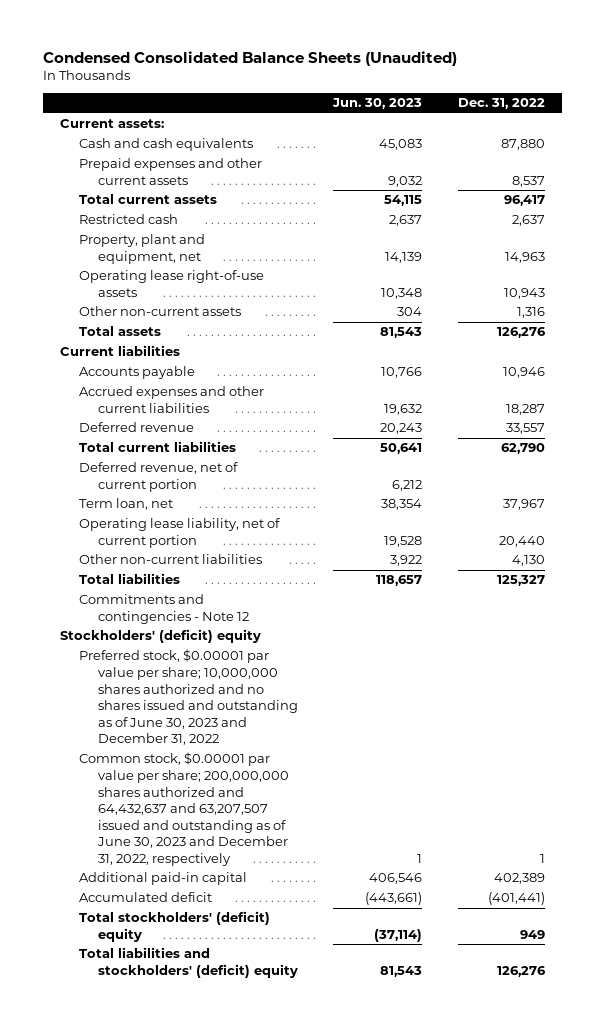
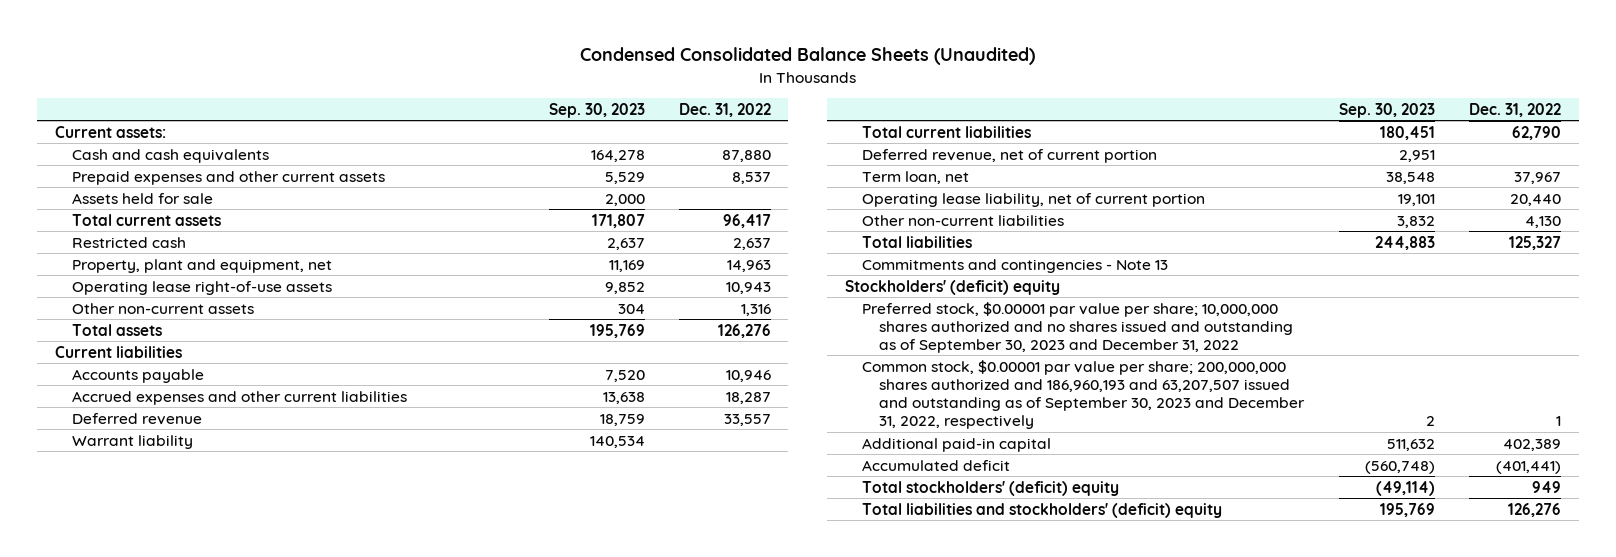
- | Jun. 30, 2023 | Dec. 31, 2022
+ | Sep. 30, 2023 | Dec. 31, 2022
+ Assets held for sale | 2,000 |
+ Warrant liability | 140,534 |
- Commitments and contingencies - Note 12
+ Commitments and contingencies - Note 13
- Preferred stock, $0.00001 par value per share; 10,000,000 shares authorized and no shares issued and outstanding as of June 30, 2023 and December 31, 2022
- Common stock, $0.00001 par value per share; 200,000,000 shares authorized and 64,432,637 and 63,207,507 issued and outstanding as of June 30, 2023 and December 31, 2022, respectively | 1 | 1
+ Preferred stock, $0.00001 par value per share; 10,000,000 shares authorized and no shares issued and outstanding as of September 30, 2023 and December 31, 2022
+ Common stock, $0.00001 par value per share; 200,000,000 shares authorized and 186,960,193 and 63,207,507 issued and outstanding as of September 30, 2023 and December 31, 2022, respectively | 2 | 1

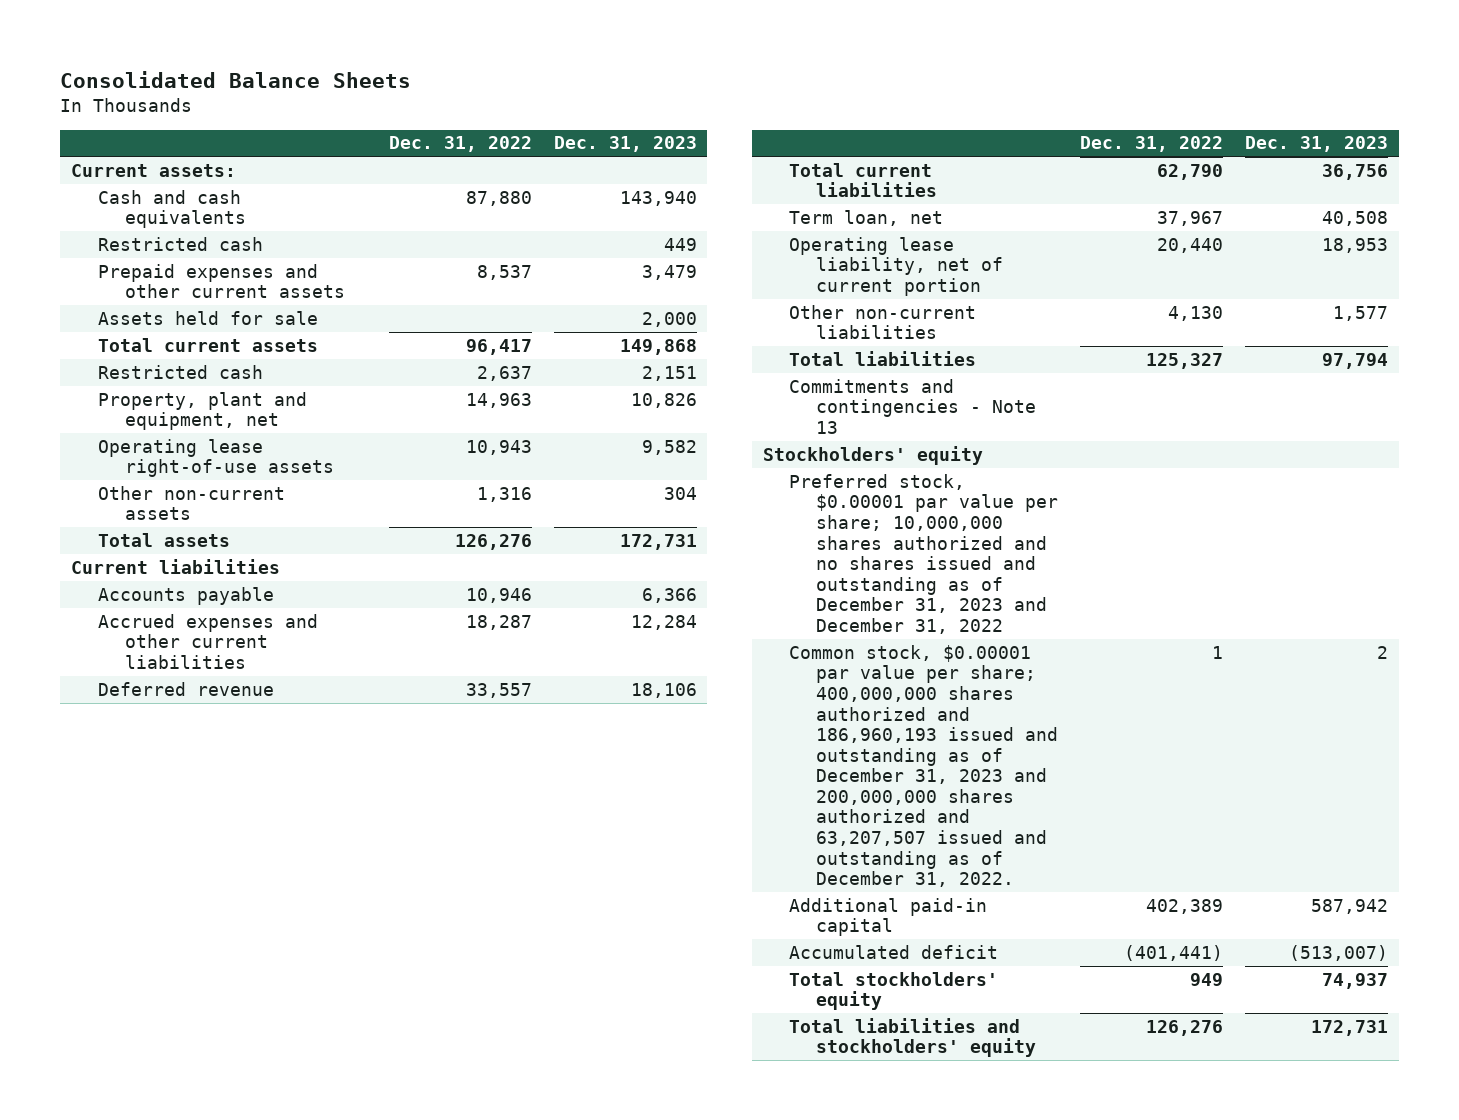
- Condensed Consolidated Balance Sheets (Unaudited)
+ Consolidated Balance Sheets
- | Sep. 30, 2023 | Dec. 31, 2022
+ | Dec. 31, 2022 | Dec. 31, 2023
+ Restricted cash | | 449
- Warrant liability | 140,534 |
- Deferred revenue, net of current portion | 2,951 |
- Stockholders' (deficit) equity
- Preferred stock, $0.00001 par value per share; 10,000,000 shares authorized and no shares issued and outstanding as of September 30, 2023 and December 31, 2022
- Common stock, $0.00001 par value per share; 200,000,000 shares authorized and 186,960,193 and 63,207,507 issued and outstanding as of September 30, 2023 and December 31, 2022, respectively | 2 | 1
+ Stockholders' equity
+ Preferred stock, $0.00001 par value per share; 10,000,000 shares authorized and no shares issued and outstanding as of December 31, 2023 and December 31, 2022
+ Common stock, $0.00001 par value per share; 400,000,000 shares authorized and 186,960,193 issued and outstanding as of December 31, 2023 and 200,000,000 shares authorized and 63,207,507 issued and outstanding as of December 31, 2022. | 1 | 2
- Total stockholders' (deficit) equity | (49,114) | 949
- Total liabilities and stockholders' (deficit) equity | 195,769 | 126,276
+ Total stockholders' equity | 949 | 74,937
+ Total liabilities and stockholders' equity | 126,276 | 172,731

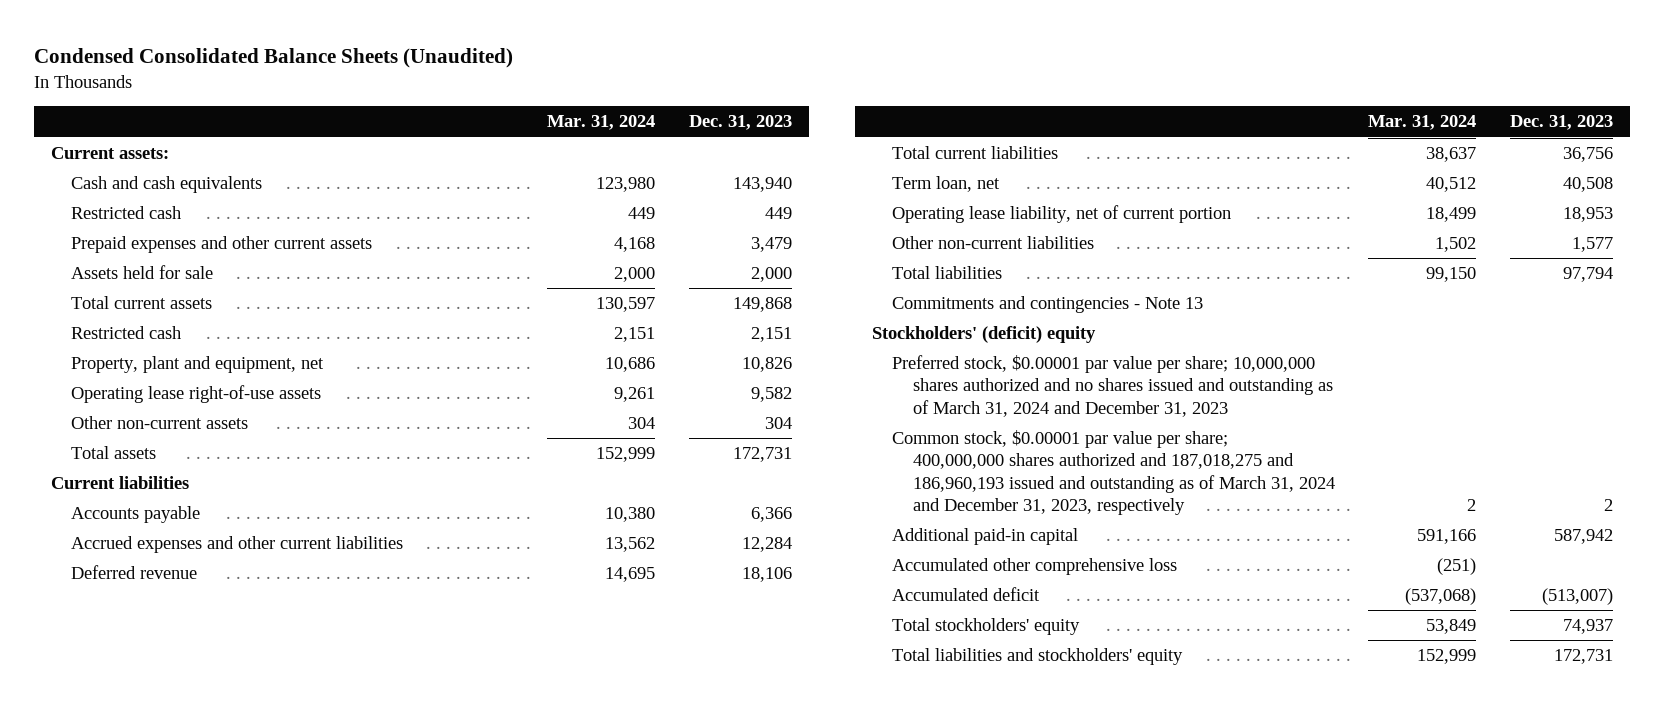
- Consolidated Balance Sheets
+ Condensed Consolidated Balance Sheets (Unaudited)
- | Dec. 31, 2022 | Dec. 31, 2023
+ | Mar. 31, 2024 | Dec. 31, 2023
- Stockholders' equity
- Preferred stock, $0.00001 par value per share; 10,000,000 shares authorized and no shares issued and outstanding as of December 31, 2023 and December 31, 2022
- Common stock, $0.00001 par value per share; 400,000,000 shares authorized and 186,960,193 issued and outstanding as of December 31, 2023 and 200,000,000 shares authorized and 63,207,507 issued and outstanding as of December 31, 2022. | 1 | 2
+ Stockholders' (deficit) equity
+ Preferred stock, $0.00001 par value per share; 10,000,000 shares authorized and no shares issued and outstanding as of March 31, 2024 and December 31, 2023
+ Common stock, $0.00001 par value per share; 400,000,000 shares authorized and 187,018,275 and 186,960,193 issued and outstanding as of March 31, 2024 and December 31, 2023, respectively | 2 | 2
+ Accumulated other comprehensive loss | (251) |

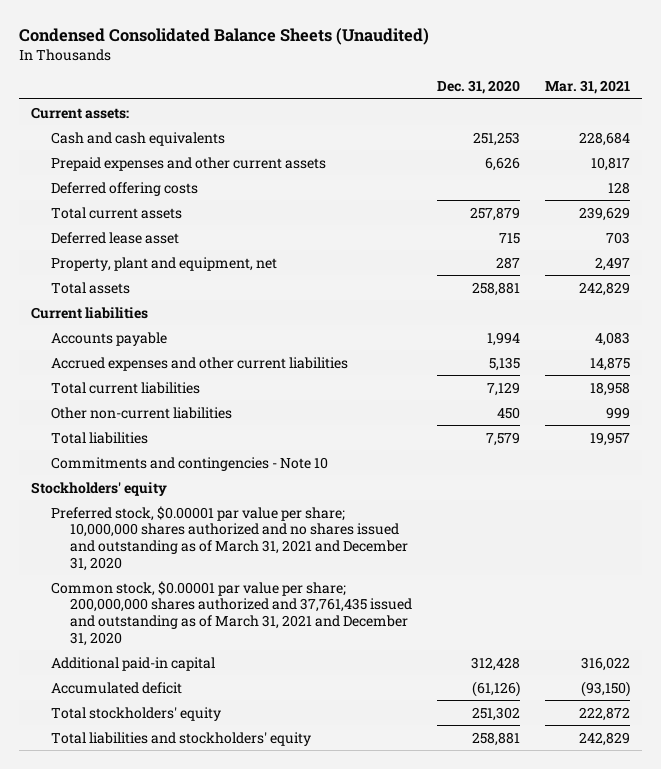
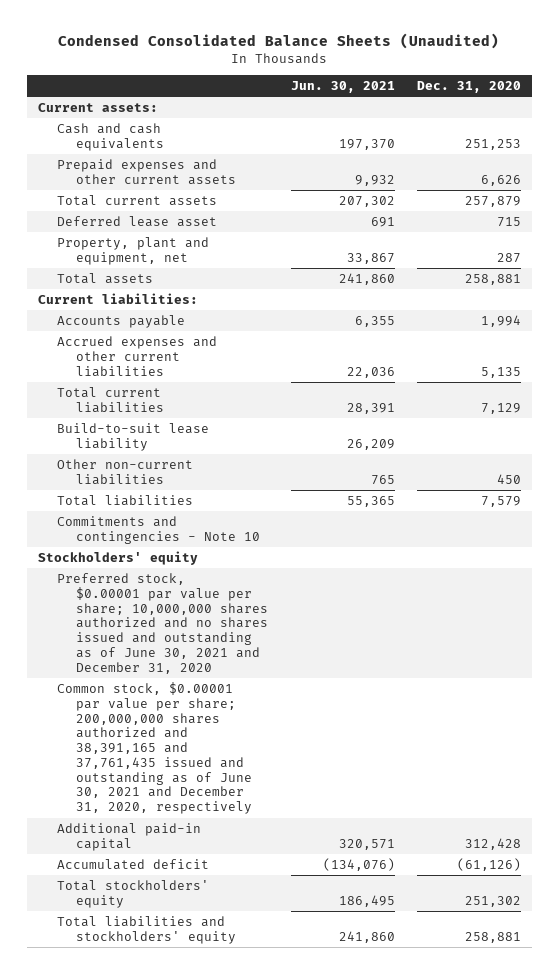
- | Dec. 31, 2020 | Mar. 31, 2021
+ | Jun. 30, 2021 | Dec. 31, 2020
- Deferred offering costs | | 128
- Current liabilities
+ Current liabilities:
+ Build-to-suit lease liability | 26,209 |
- Preferred stock, $0.00001 par value per share; 10,000,000 shares authorized and no shares issued and outstanding as of March 31, 2021 and December 31, 2020
- Common stock, $0.00001 par value per share; 200,000,000 shares authorized and 37,761,435 issued and outstanding as of March 31, 2021 and December 31, 2020
+ Preferred stock, $0.00001 par value per share; 10,000,000 shares authorized and no shares issued and outstanding as of June 30, 2021 and December 31, 2020
+ Common stock, $0.00001 par value per share; 200,000,000 shares authorized and 38,391,165 and 37,761,435 issued and outstanding as of June 30, 2021 and December 31, 2020, respectively

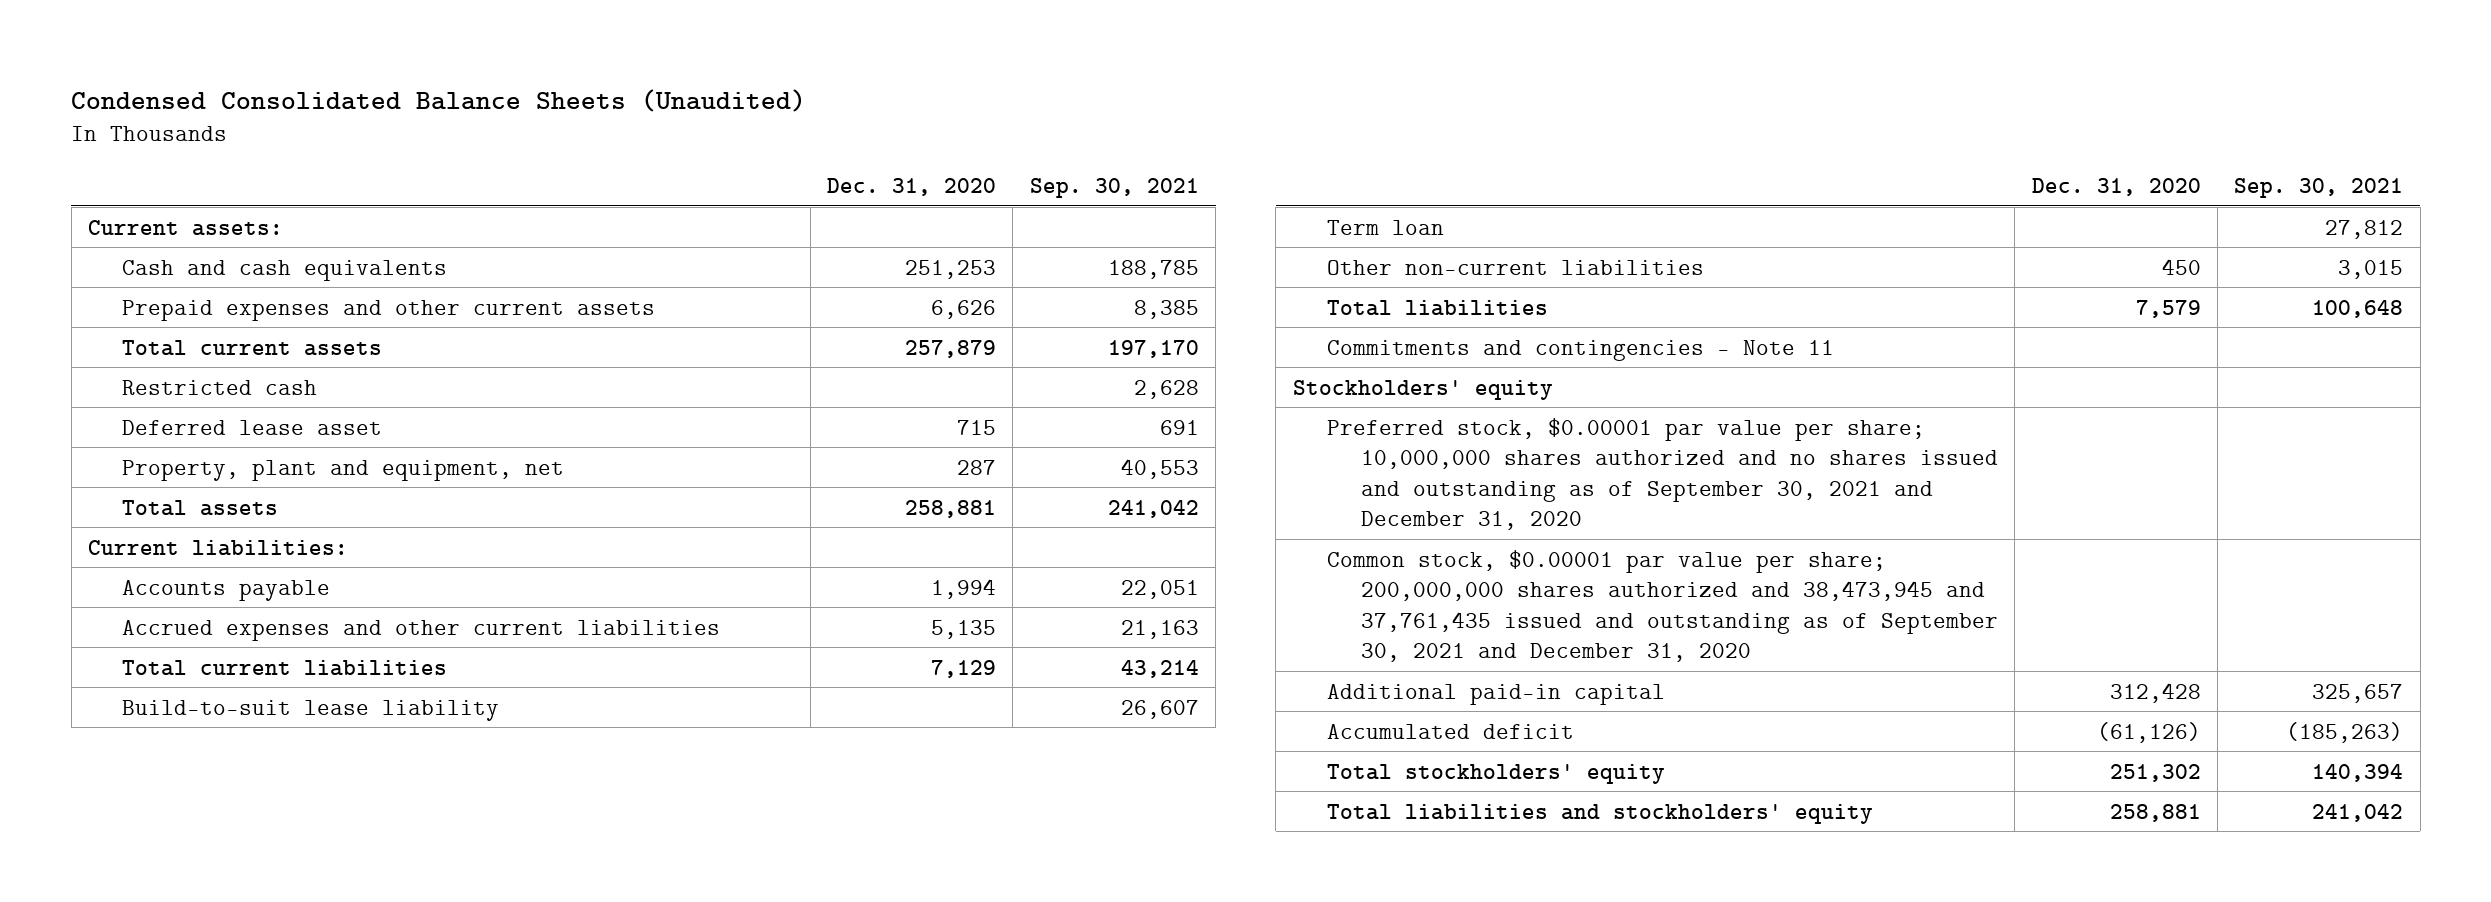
- | Jun. 30, 2021 | Dec. 31, 2020
+ | Dec. 31, 2020 | Sep. 30, 2021
+ Restricted cash | | 2,628
+ Term loan | | 27,812
- Commitments and contingencies - Note 10
+ Commitments and contingencies - Note 11
- Preferred stock, $0.00001 par value per share; 10,000,000 shares authorized and no shares issued and outstanding as of June 30, 2021 and December 31, 2020
- Common stock, $0.00001 par value per share; 200,000,000 shares authorized and 38,391,165 and 37,761,435 issued and outstanding as of June 30, 2021 and December 31, 2020, respectively
+ Preferred stock, $0.00001 par value per share; 10,000,000 shares authorized and no shares issued and outstanding as of September 30, 2021 and December 31, 2020
+ Common stock, $0.00001 par value per share; 200,000,000 shares authorized and 38,473,945 and 37,761,435 issued and outstanding as of September 30, 2021 and December 31, 2020

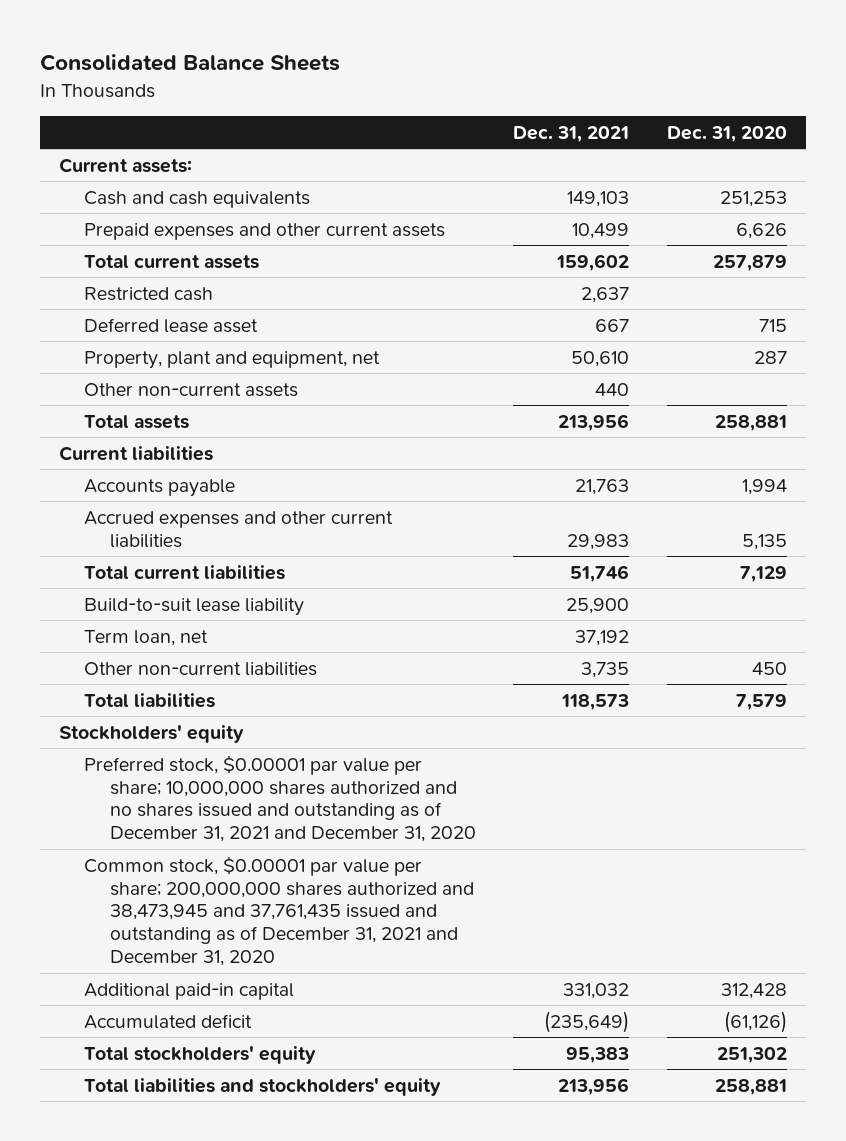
- Condensed Consolidated Balance Sheets (Unaudited)
+ Consolidated Balance Sheets
- | Dec. 31, 2020 | Sep. 30, 2021
+ | Dec. 31, 2021 | Dec. 31, 2020
+ Other non-current assets | 440 |
- Current liabilities:
+ Current liabilities
- Term loan | | 27,812
+ Term loan, net | 37,192 |
- Commitments and contingencies - Note 11
- Preferred stock, $0.00001 par value per share; 10,000,000 shares authorized and no shares issued and outstanding as of September 30, 2021 and December 31, 2020
- Common stock, $0.00001 par value per share; 200,000,000 shares authorized and 38,473,945 and 37,761,435 issued and outstanding as of September 30, 2021 and December 31, 2020
+ Preferred stock, $0.00001 par value per share; 10,000,000 shares authorized and no shares issued and outstanding as of December 31, 2021 and December 31, 2020
+ Common stock, $0.00001 par value per share; 200,000,000 shares authorized and 38,473,945 and 37,761,435 issued and outstanding as of December 31, 2021 and December 31, 2020

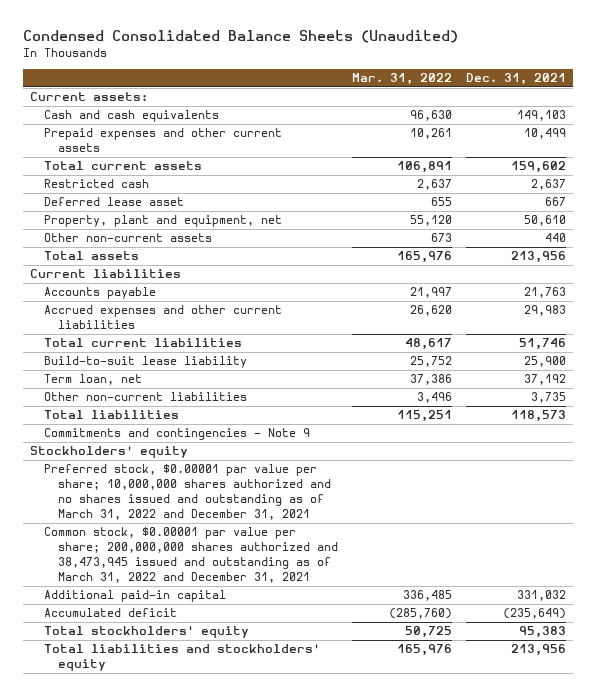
- Consolidated Balance Sheets
+ Condensed Consolidated Balance Sheets (Unaudited)
- | Dec. 31, 2021 | Dec. 31, 2020
+ | Mar. 31, 2022 | Dec. 31, 2021
+ Commitments and contingencies - Note 9
- Preferred stock, $0.00001 par value per share; 10,000,000 shares authorized and no shares issued and outstanding as of December 31, 2021 and December 31, 2020
- Common stock, $0.00001 par value per share; 200,000,000 shares authorized and 38,473,945 and 37,761,435 issued and outstanding as of December 31, 2021 and December 31, 2020
+ Preferred stock, $0.00001 par value per share; 10,000,000 shares authorized and no shares issued and outstanding as of March 31, 2022 and December 31, 2021
+ Common stock, $0.00001 par value per share; 200,000,000 shares authorized and 38,473,945 issued and outstanding as of March 31, 2022 and December 31, 2021

